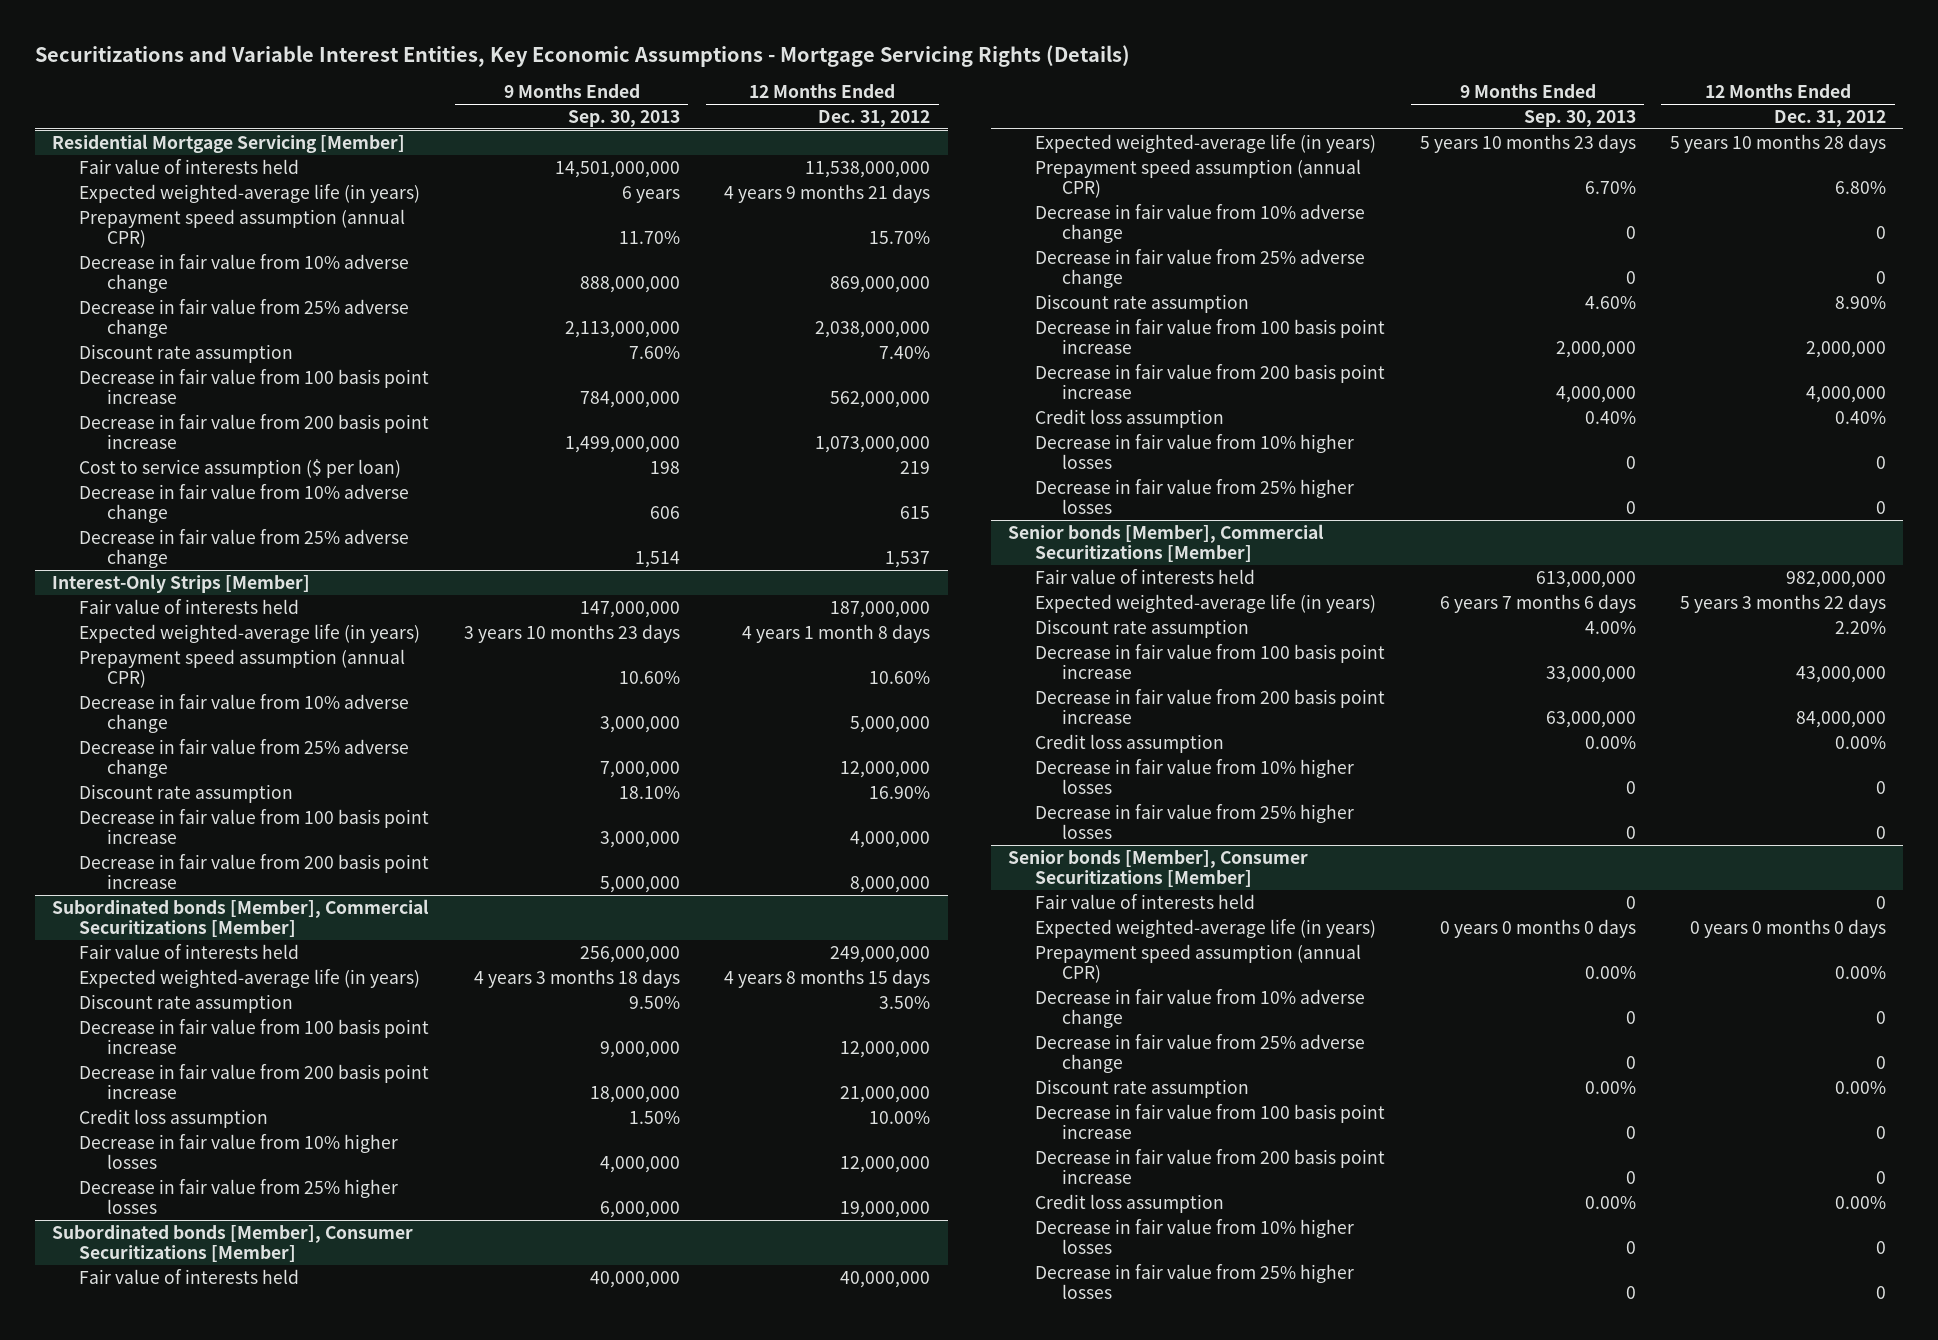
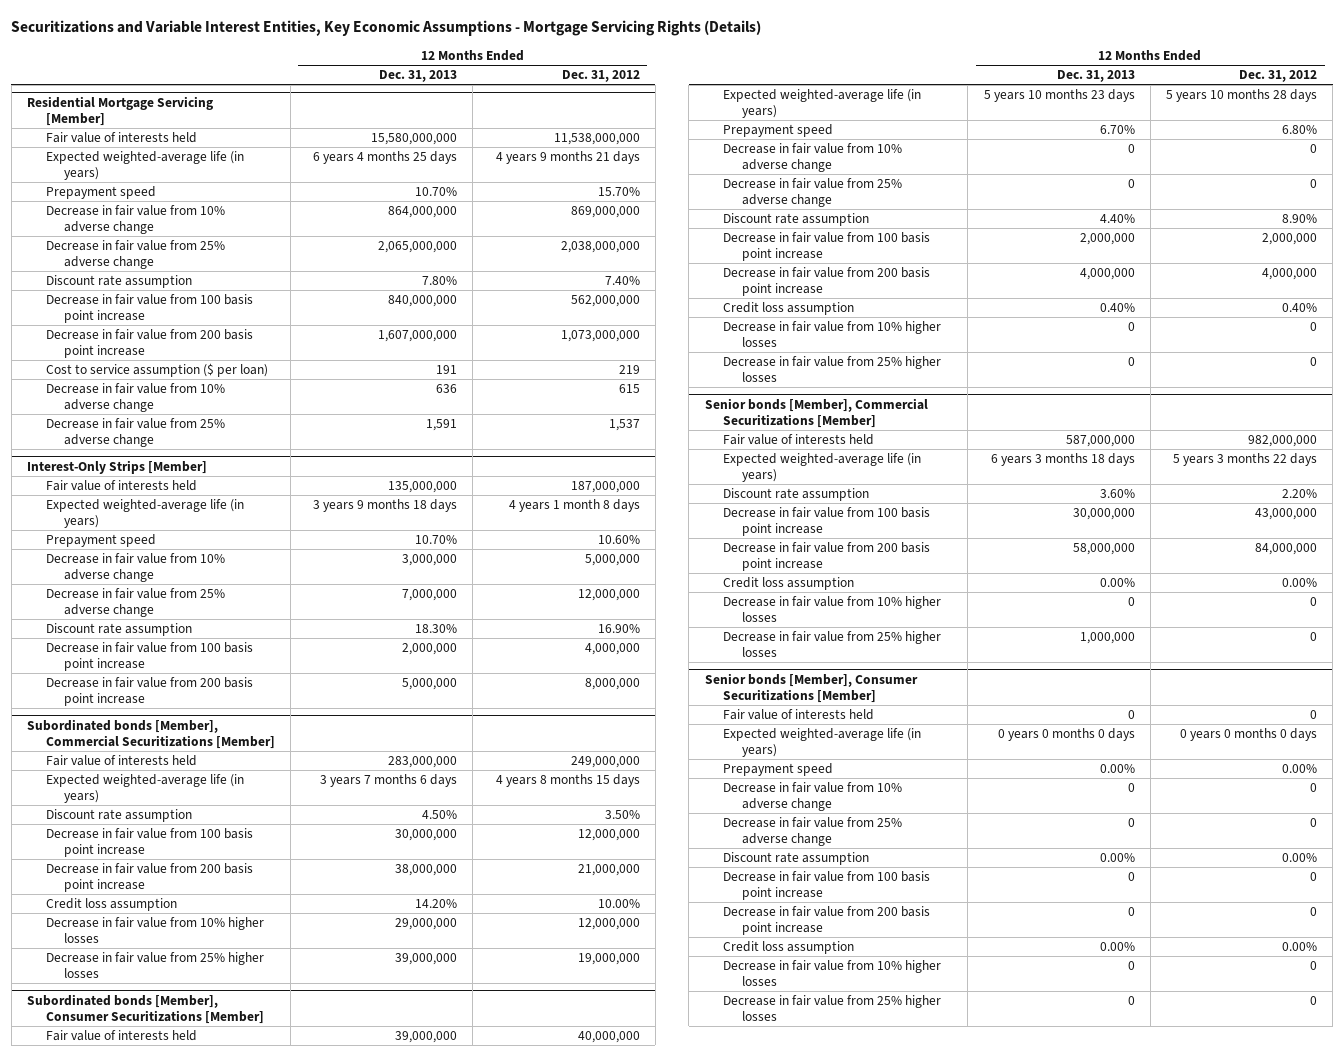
- | 9 Months Ended Sep. 30, 2013 | 12 Months Ended Dec. 31, 2012
+ | 12 Months Ended Dec. 31, 2013 | 12 Months Ended Dec. 31, 2012
@ Residential Mortgage Servicing [Member]
- Prepayment speed assumption (annual CPR) | 11.70% | 15.70%
+ Prepayment speed | 10.70% | 15.70%
@ Interest-Only Strips [Member]
- Prepayment speed assumption (annual CPR) | 10.60% | 10.60%
+ Prepayment speed | 10.70% | 10.60%
@ Subordinated bonds [Member], Consumer Securitizations [Member]
- Prepayment speed assumption (annual CPR) | 6.70% | 6.80%
+ Prepayment speed | 6.70% | 6.80%
@ Senior bonds [Member], Consumer Securitizations [Member]
- Prepayment speed assumption (annual CPR) | 0.00% | 0.00%
+ Prepayment speed | 0.00% | 0.00%

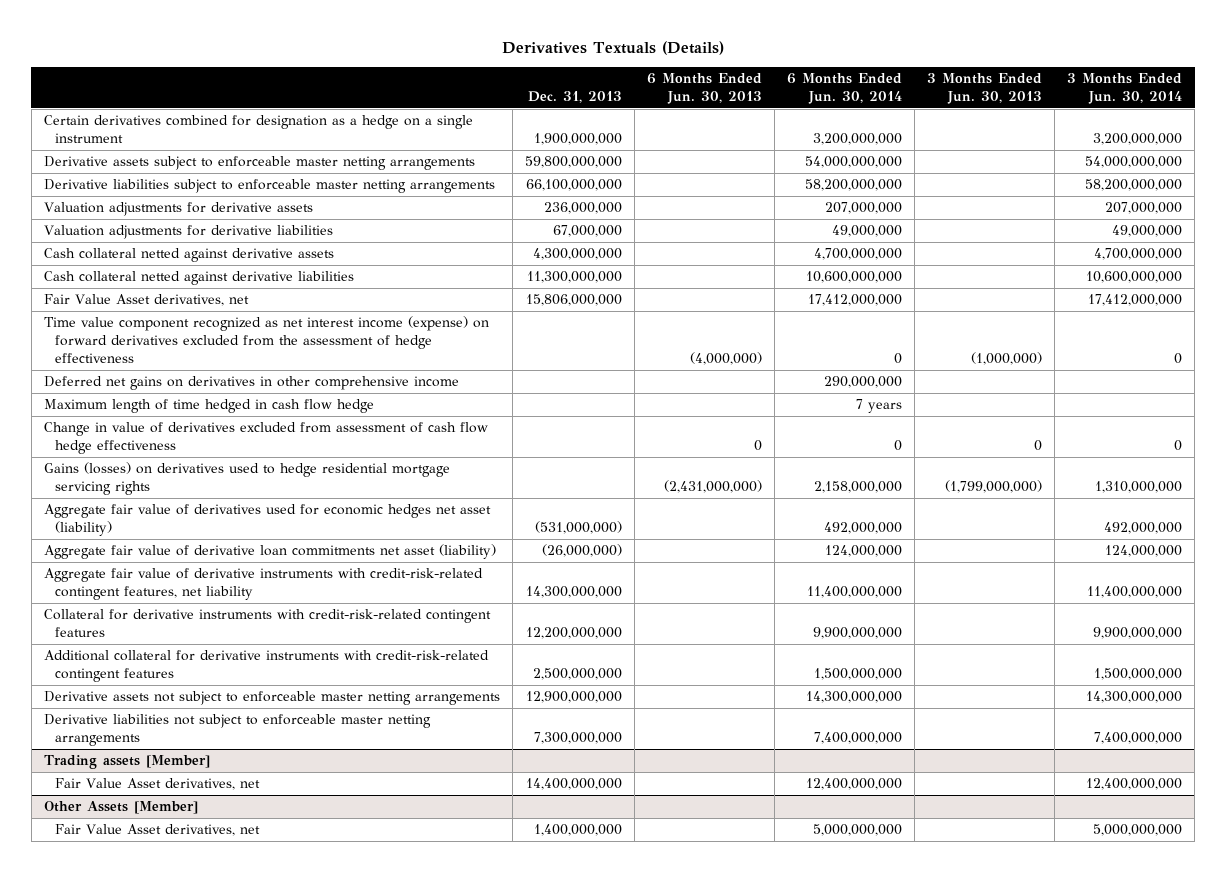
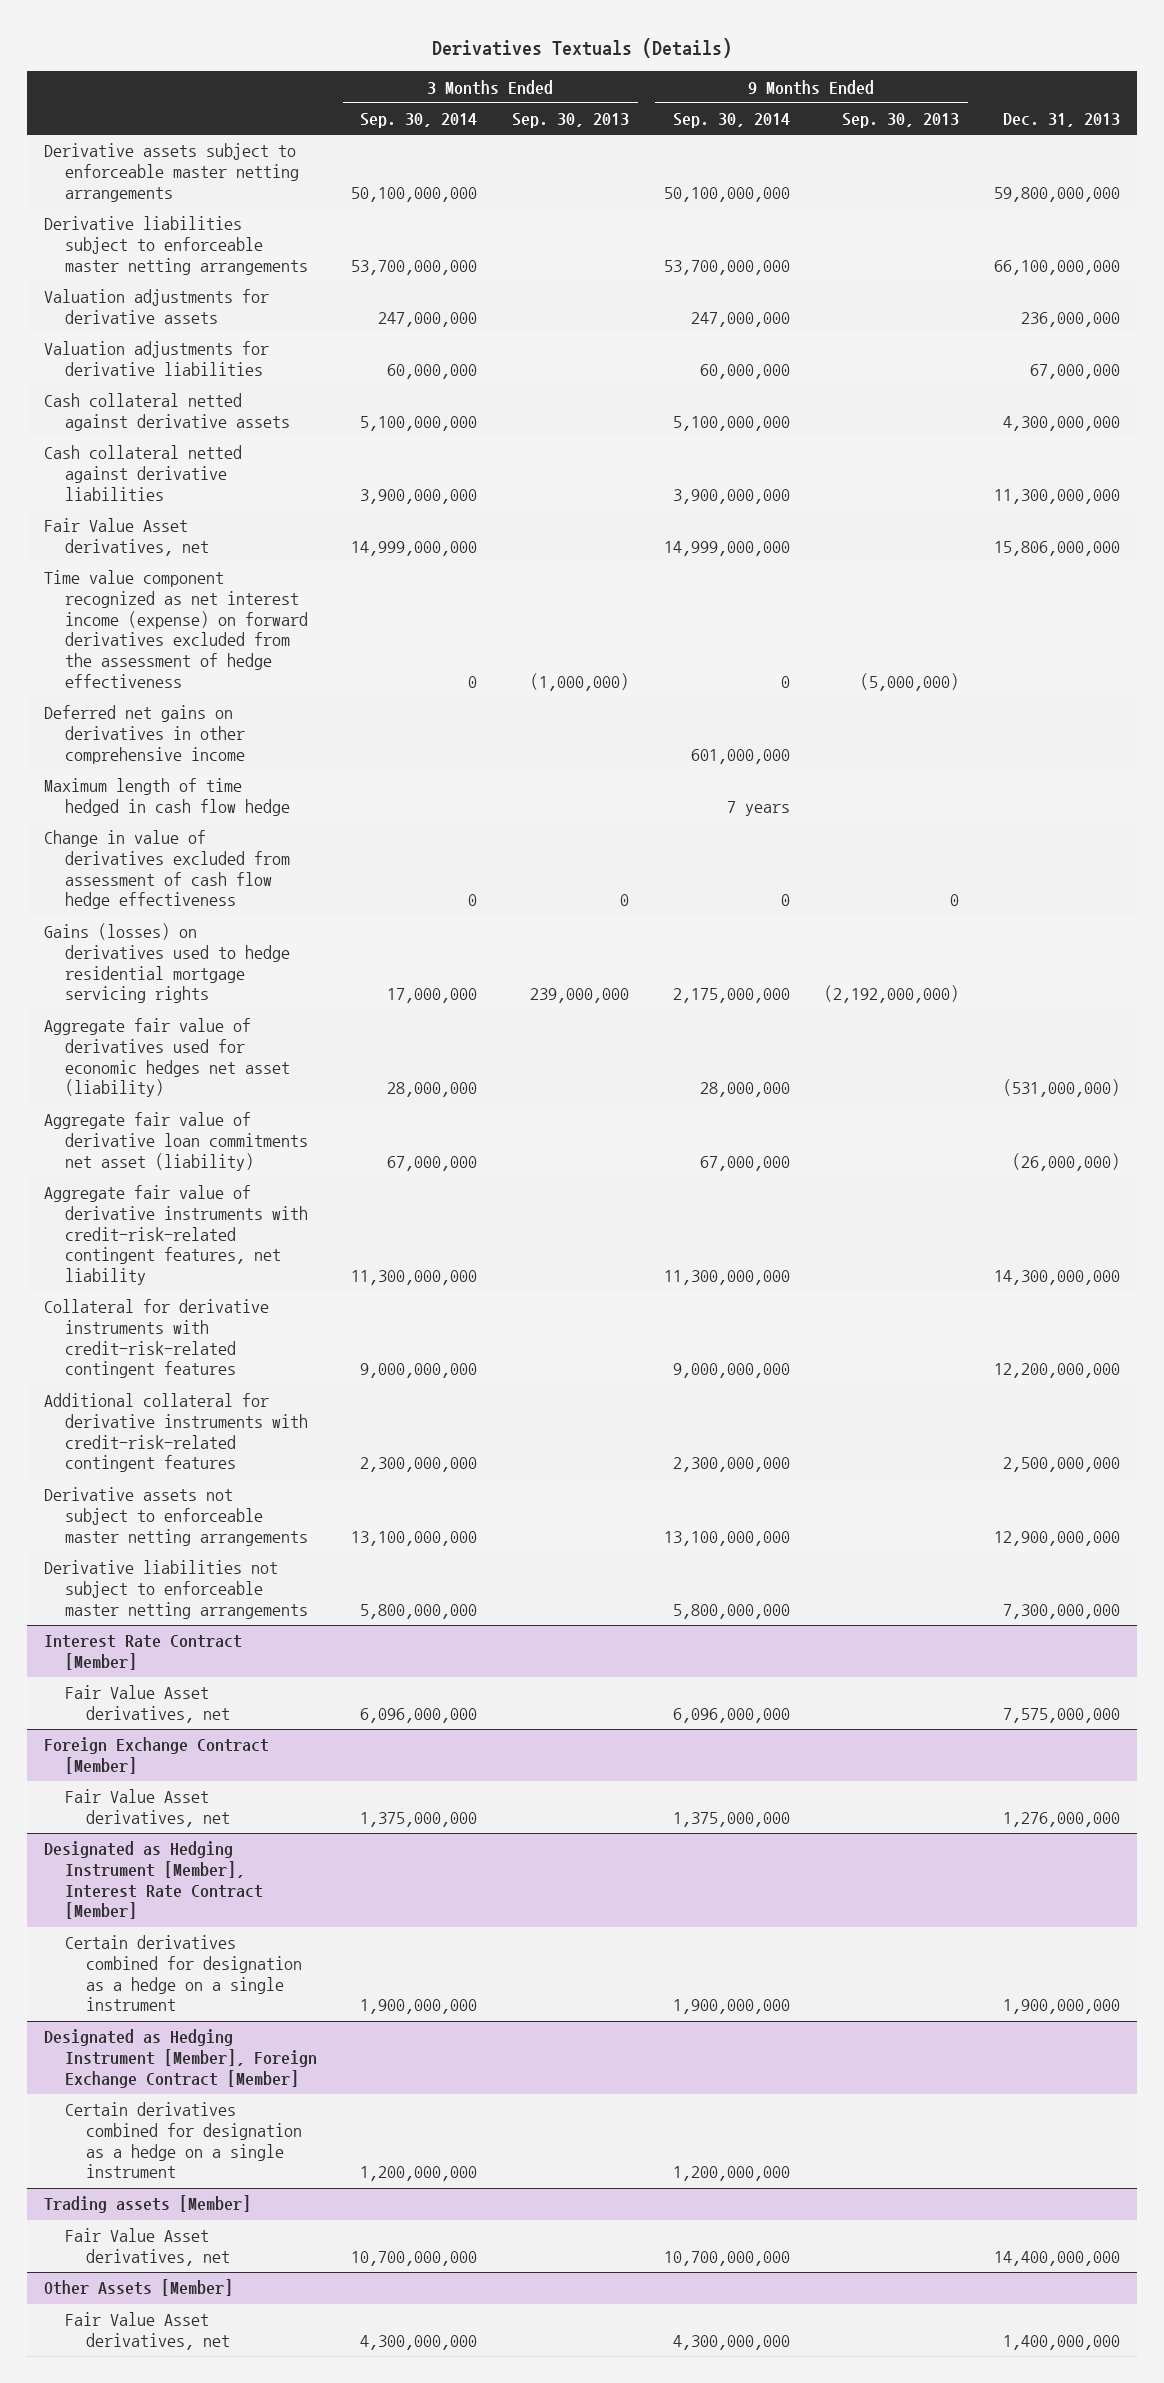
- | Dec. 31, 2013 | 6 Months Ended Jun. 30, 2013 | 6 Months Ended Jun. 30, 2014 | 3 Months Ended Jun. 30, 2013 | 3 Months Ended Jun. 30, 2014
+ | 3 Months Ended Sep. 30, 2014 | 3 Months Ended Sep. 30, 2013 | 9 Months Ended Sep. 30, 2014 | 9 Months Ended Sep. 30, 2013 | Dec. 31, 2013
- Certain derivatives combined for designation as a hedge on a single instrument | 1,900,000,000 | | 3,200,000,000 | | 3,200,000,000
+ Interest Rate Contract [Member]
+ Fair Value Asset derivatives, net | 6,096,000,000 | | 6,096,000,000 | | 7,575,000,000
+ Foreign Exchange Contract [Member]
+ Fair Value Asset derivatives, net | 1,375,000,000 | | 1,375,000,000 | | 1,276,000,000
+ Designated as Hedging Instrument [Member], Interest Rate Contract [Member]
+ Certain derivatives combined for designation as a hedge on a single instrument | 1,900,000,000 | | 1,900,000,000 | | 1,900,000,000
+ Designated as Hedging Instrument [Member], Foreign Exchange Contract [Member]
+ Certain derivatives combined for designation as a hedge on a single instrument | 1,200,000,000 | | 1,200,000,000 | |

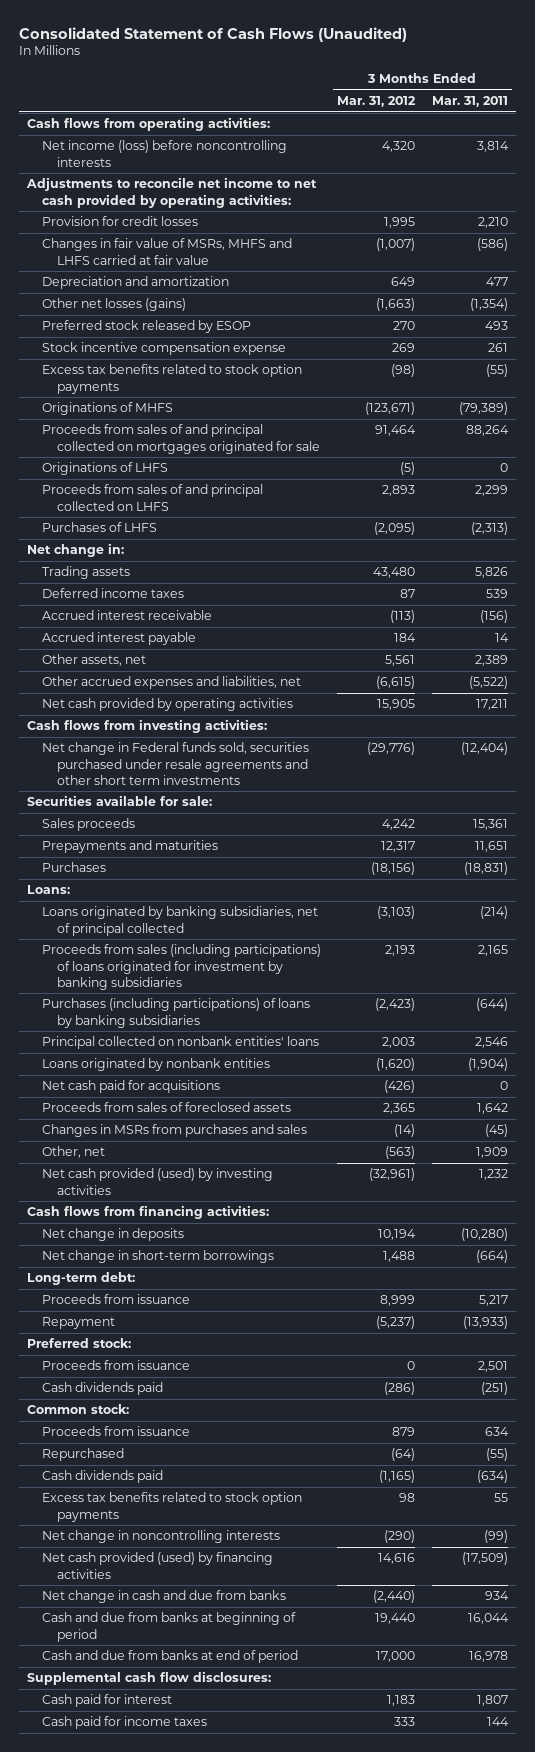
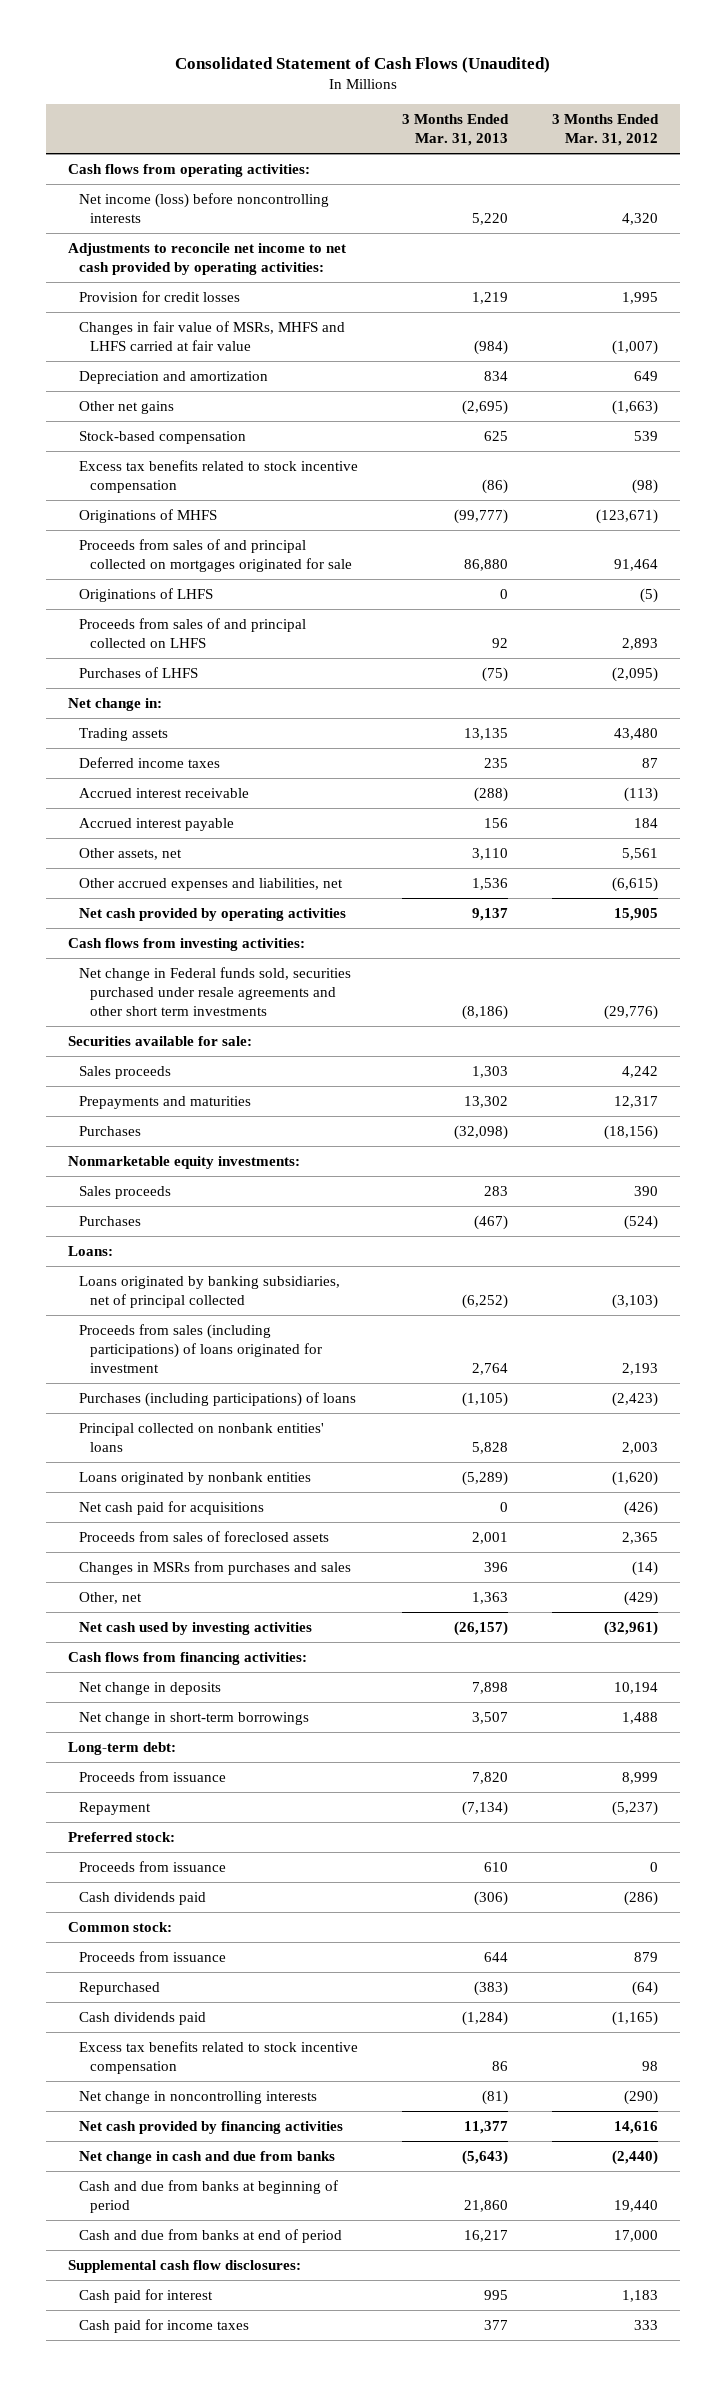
- | 3 Months Ended Mar. 31, 2012 | 3 Months Ended Mar. 31, 2011
+ | 3 Months Ended Mar. 31, 2013 | 3 Months Ended Mar. 31, 2012
- Other net losses (gains) | (1,663) | (1,354)
- Preferred stock released by ESOP | 270 | 493
- Stock incentive compensation expense | 269 | 261
- Excess tax benefits related to stock option payments | (98) | (55)
+ Other net gains | (2,695) | (1,663)
+ Stock-based compensation | 625 | 539
+ Excess tax benefits related to stock incentive compensation | (86) | (98)
+ Nonmarketable equity investments:
+ Sales proceeds | 283 | 390
+ Purchases | (467) | (524)
- Proceeds from sales (including participations) of loans originated for investment by banking subsidiaries | 2,193 | 2,165
- Purchases (including participations) of loans by banking subsidiaries | (2,423) | (644)
+ Proceeds from sales (including participations) of loans originated for investment | 2,764 | 2,193
+ Purchases (including participations) of loans | (1,105) | (2,423)
- Other, net | (563) | 1,909
- Net cash provided (used) by investing activities | (32,961) | 1,232
+ Other, net | 1,363 | (429)
+ Net cash used by investing activities | (26,157) | (32,961)
- Excess tax benefits related to stock option payments | 98 | 55
+ Excess tax benefits related to stock incentive compensation | 86 | 98
- Net cash provided (used) by financing activities | 14,616 | (17,509)
+ Net cash provided by financing activities | 11,377 | 14,616

